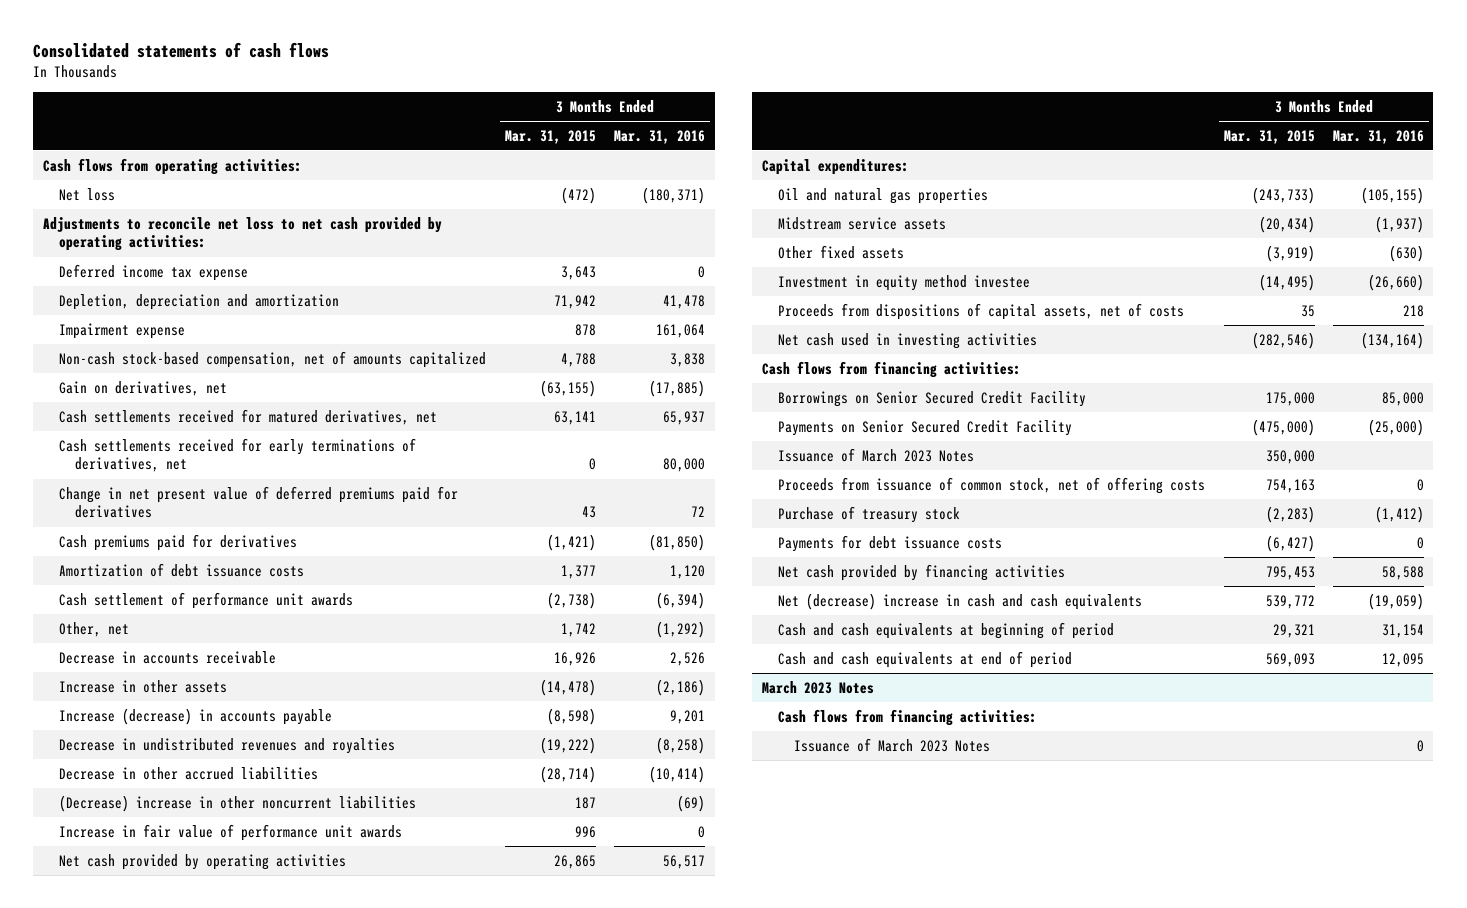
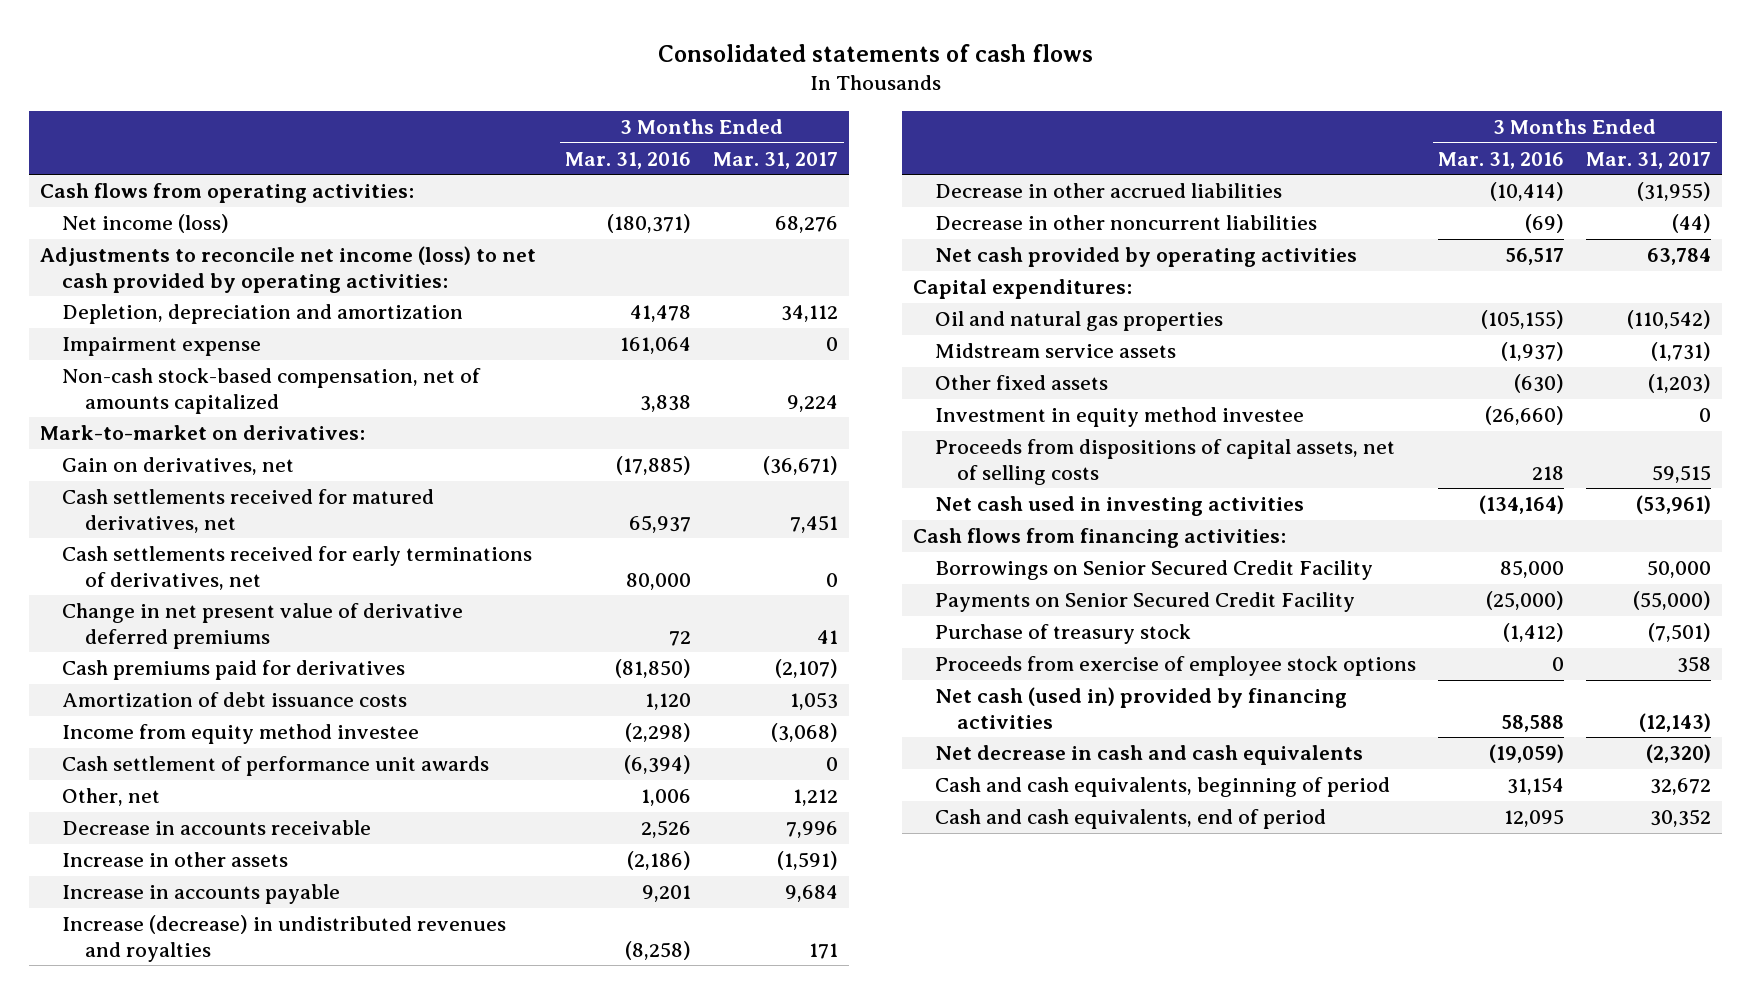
- | 3 Months Ended Mar. 31, 2015 | 3 Months Ended Mar. 31, 2016
+ | 3 Months Ended Mar. 31, 2016 | 3 Months Ended Mar. 31, 2017
- Net loss | (472) | (180,371)
- Adjustments to reconcile net loss to net cash provided by operating activities:
- Deferred income tax expense | 3,643 | 0
+ Net income (loss) | (180,371) | 68,276
+ Adjustments to reconcile net income (loss) to net cash provided by operating activities:
+ Mark-to-market on derivatives:
- Change in net present value of deferred premiums paid for derivatives | 43 | 72
+ Change in net present value of derivative deferred premiums | 72 | 41
+ Income from equity method investee | (2,298) | (3,068)
- Other, net | 1,742 | (1,292)
+ Other, net | 1,006 | 1,212
- Increase (decrease) in accounts payable | (8,598) | 9,201
- Decrease in undistributed revenues and royalties | (19,222) | (8,258)
+ Increase in accounts payable | 9,201 | 9,684
+ Increase (decrease) in undistributed revenues and royalties | (8,258) | 171
- (Decrease) increase in other noncurrent liabilities | 187 | (69)
- Increase in fair value of performance unit awards | 996 | 0
+ Decrease in other noncurrent liabilities | (69) | (44)
- Proceeds from dispositions of capital assets, net of costs | 35 | 218
+ Proceeds from dispositions of capital assets, net of selling costs | 218 | 59,515
- Issuance of March 2023 Notes | 350,000 |
- Proceeds from issuance of common stock, net of offering costs | 754,163 | 0
- Payments for debt issuance costs | (6,427) | 0
- Net cash provided by financing activities | 795,453 | 58,588
- Net (decrease) increase in cash and cash equivalents | 539,772 | (19,059)
- Cash and cash equivalents at beginning of period | 29,321 | 31,154
- Cash and cash equivalents at end of period | 569,093 | 12,095
- March 2023 Notes
- Cash flows from financing activities:
- Issuance of March 2023 Notes | | 0
+ Proceeds from exercise of employee stock options | 0 | 358
+ Net cash (used in) provided by financing activities | 58,588 | (12,143)
+ Net decrease in cash and cash equivalents | (19,059) | (2,320)
+ Cash and cash equivalents, beginning of period | 31,154 | 32,672
+ Cash and cash equivalents, end of period | 12,095 | 30,352

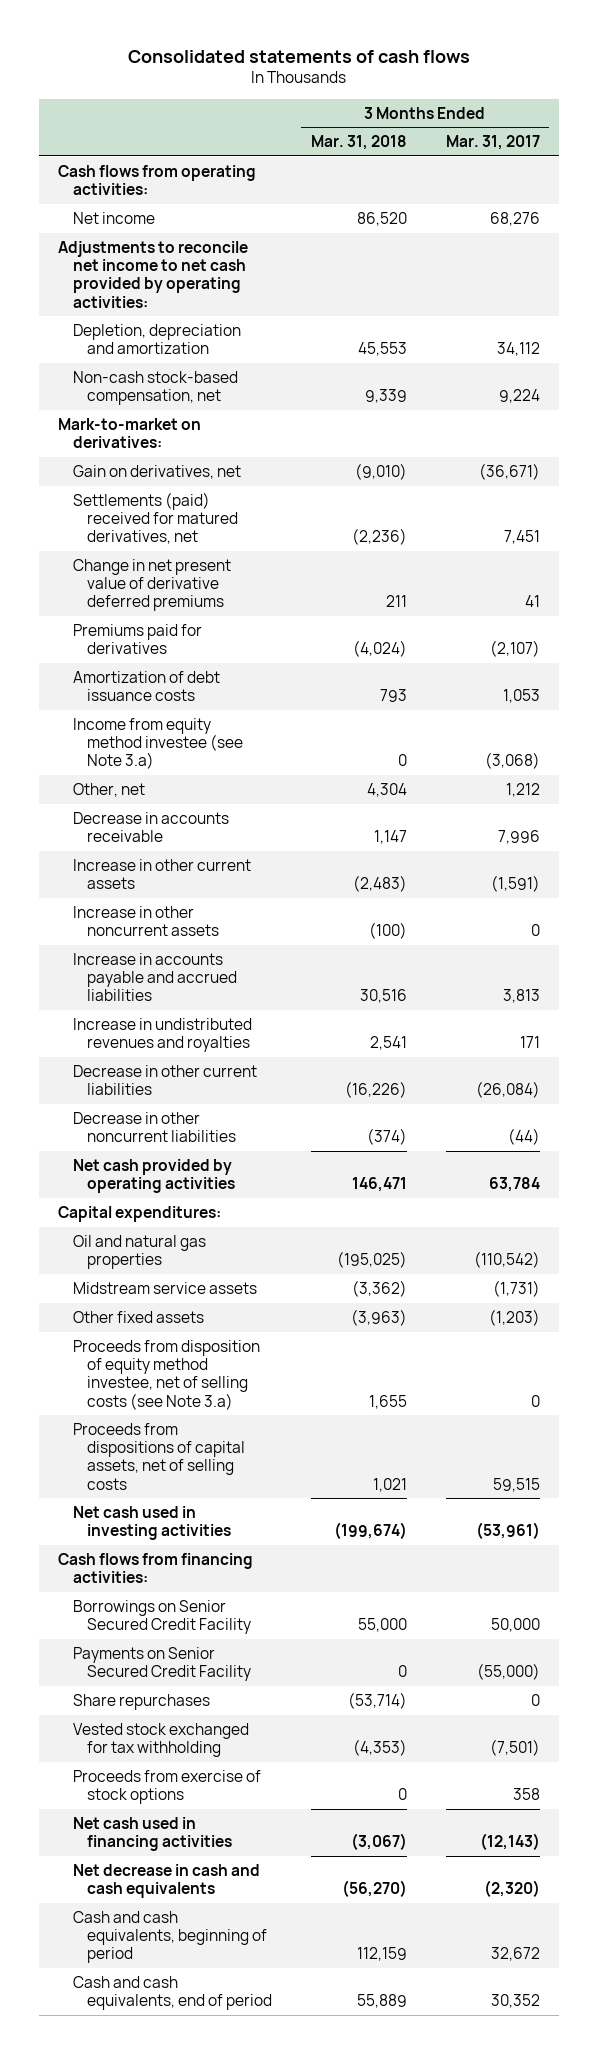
- | 3 Months Ended Mar. 31, 2016 | 3 Months Ended Mar. 31, 2017
+ | 3 Months Ended Mar. 31, 2018 | 3 Months Ended Mar. 31, 2017
- Net income (loss) | (180,371) | 68,276
- Adjustments to reconcile net income (loss) to net cash provided by operating activities:
+ Net income | 86,520 | 68,276
+ Adjustments to reconcile net income to net cash provided by operating activities:
- Impairment expense | 161,064 | 0
- Non-cash stock-based compensation, net of amounts capitalized | 3,838 | 9,224
+ Non-cash stock-based compensation, net | 9,339 | 9,224
- Cash settlements received for matured derivatives, net | 65,937 | 7,451
- Cash settlements received for early terminations of derivatives, net | 80,000 | 0
+ Settlements (paid) received for matured derivatives, net | (2,236) | 7,451
- Cash premiums paid for derivatives | (81,850) | (2,107)
+ Premiums paid for derivatives | (4,024) | (2,107)
- Income from equity method investee | (2,298) | (3,068)
- Cash settlement of performance unit awards | (6,394) | 0
+ Income from equity method investee (see Note 3.a) | 0 | (3,068)
- Increase in other assets | (2,186) | (1,591)
- Increase in accounts payable | 9,201 | 9,684
- Increase (decrease) in undistributed revenues and royalties | (8,258) | 171
- Decrease in other accrued liabilities | (10,414) | (31,955)
+ Increase in other current assets | (2,483) | (1,591)
+ Increase in other noncurrent assets | (100) | 0
+ Increase in accounts payable and accrued liabilities | 30,516 | 3,813
+ Increase in undistributed revenues and royalties | 2,541 | 171
+ Decrease in other current liabilities | (16,226) | (26,084)
- Investment in equity method investee | (26,660) | 0
+ Proceeds from disposition of equity method investee, net of selling costs (see Note 3.a) | 1,655 | 0
- Purchase of treasury stock | (1,412) | (7,501)
- Proceeds from exercise of employee stock options | 0 | 358
- Net cash (used in) provided by financing activities | 58,588 | (12,143)
+ Share repurchases | (53,714) | 0
+ Vested stock exchanged for tax withholding | (4,353) | (7,501)
+ Proceeds from exercise of stock options | 0 | 358
+ Net cash used in financing activities | (3,067) | (12,143)

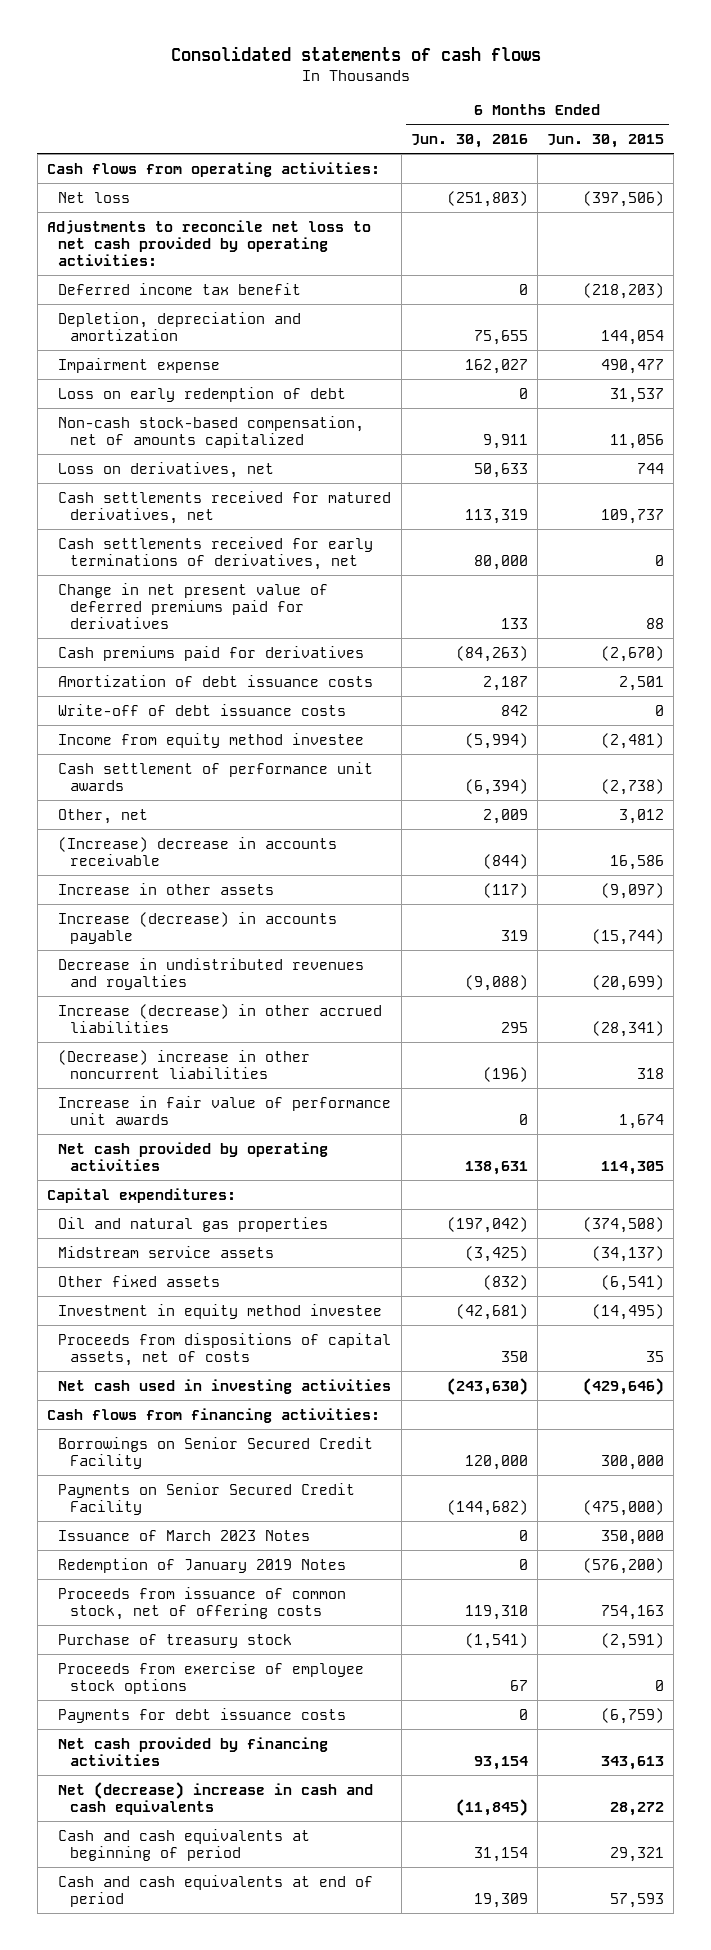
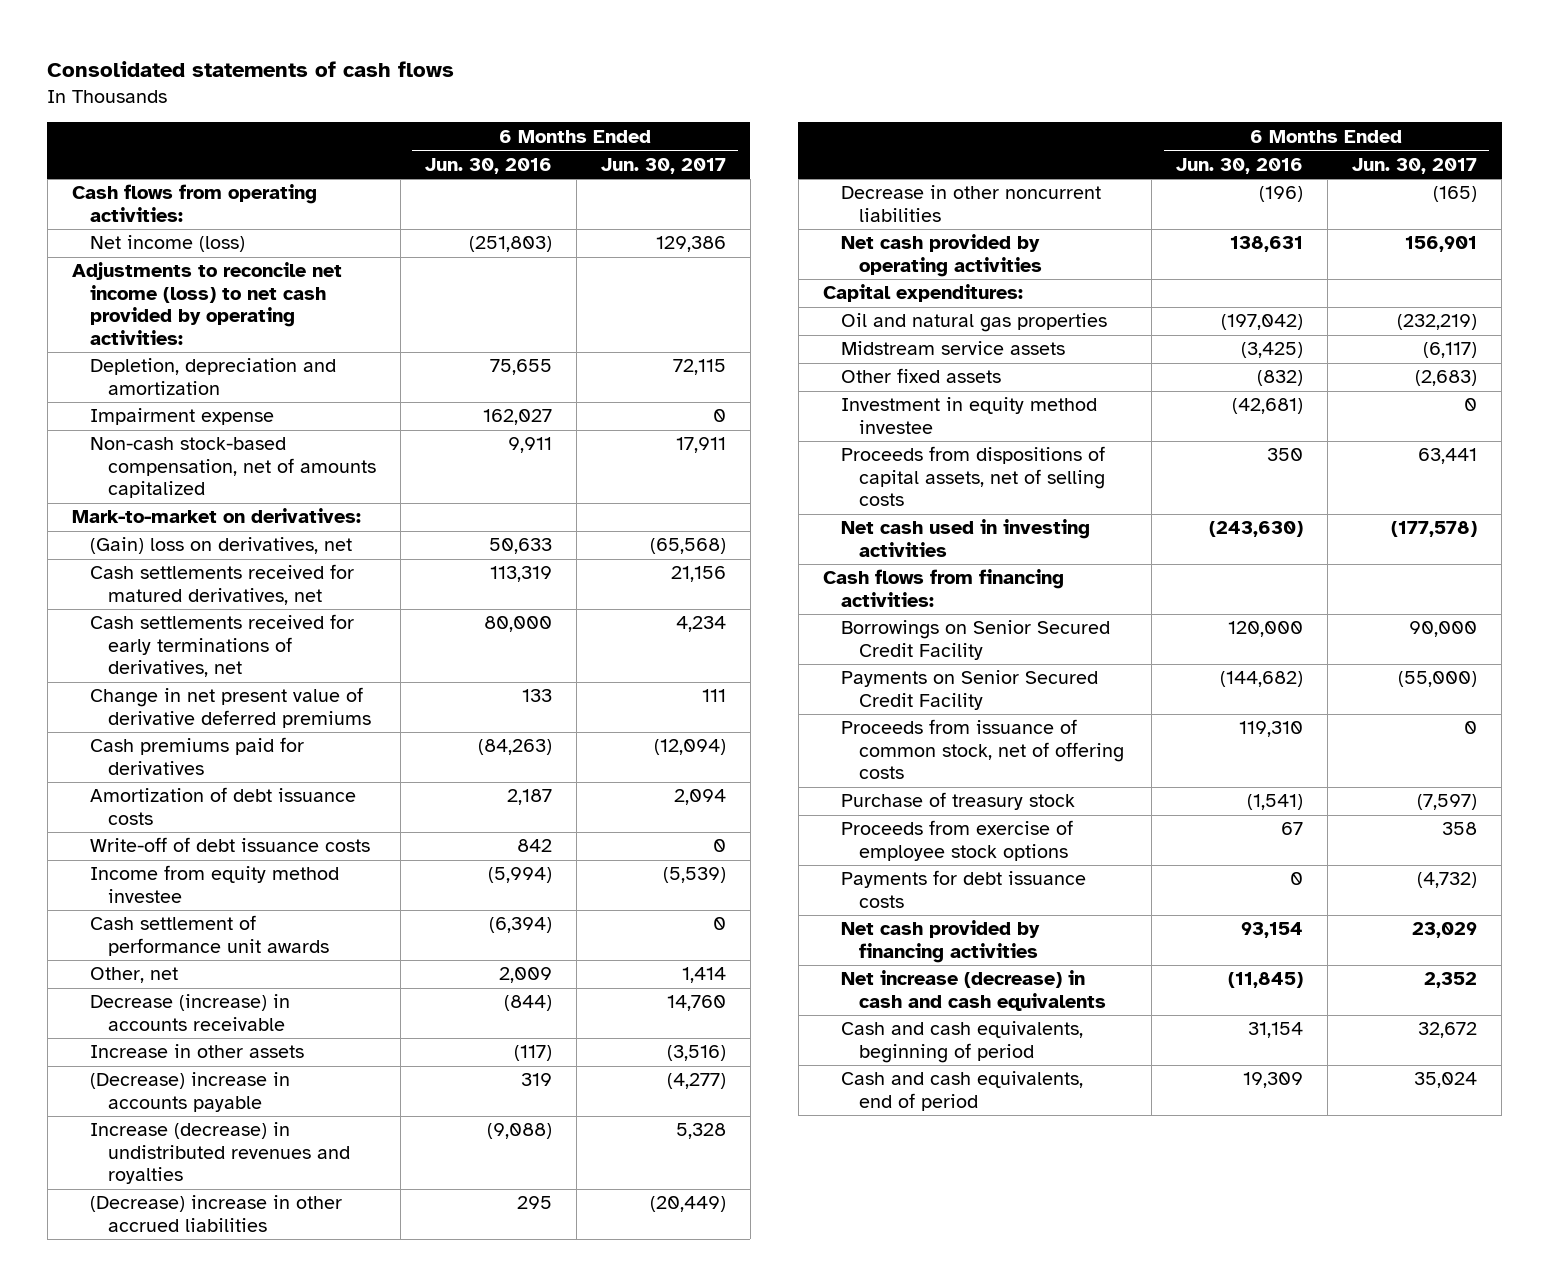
- | 6 Months Ended Jun. 30, 2016 | 6 Months Ended Jun. 30, 2015
+ | 6 Months Ended Jun. 30, 2016 | 6 Months Ended Jun. 30, 2017
- Net loss | (251,803) | (397,506)
- Adjustments to reconcile net loss to net cash provided by operating activities:
- Deferred income tax benefit | 0 | (218,203)
+ Net income (loss) | (251,803) | 129,386
+ Adjustments to reconcile net income (loss) to net cash provided by operating activities:
- Loss on early redemption of debt | 0 | 31,537
- Loss on derivatives, net | 50,633 | 744
+ Mark-to-market on derivatives:
+ (Gain) loss on derivatives, net | 50,633 | (65,568)
- Change in net present value of deferred premiums paid for derivatives | 133 | 88
+ Change in net present value of derivative deferred premiums | 133 | 111
- (Increase) decrease in accounts receivable | (844) | 16,586
+ Decrease (increase) in accounts receivable | (844) | 14,760
- Increase (decrease) in accounts payable | 319 | (15,744)
- Decrease in undistributed revenues and royalties | (9,088) | (20,699)
- Increase (decrease) in other accrued liabilities | 295 | (28,341)
- (Decrease) increase in other noncurrent liabilities | (196) | 318
- Increase in fair value of performance unit awards | 0 | 1,674
+ (Decrease) increase in accounts payable | 319 | (4,277)
+ Increase (decrease) in undistributed revenues and royalties | (9,088) | 5,328
+ (Decrease) increase in other accrued liabilities | 295 | (20,449)
+ Decrease in other noncurrent liabilities | (196) | (165)
- Proceeds from dispositions of capital assets, net of costs | 350 | 35
+ Proceeds from dispositions of capital assets, net of selling costs | 350 | 63,441
- Issuance of March 2023 Notes | 0 | 350,000
- Redemption of January 2019 Notes | 0 | (576,200)
- Net (decrease) increase in cash and cash equivalents | (11,845) | 28,272
- Cash and cash equivalents at beginning of period | 31,154 | 29,321
- Cash and cash equivalents at end of period | 19,309 | 57,593
+ Net increase (decrease) in cash and cash equivalents | (11,845) | 2,352
+ Cash and cash equivalents, beginning of period | 31,154 | 32,672
+ Cash and cash equivalents, end of period | 19,309 | 35,024

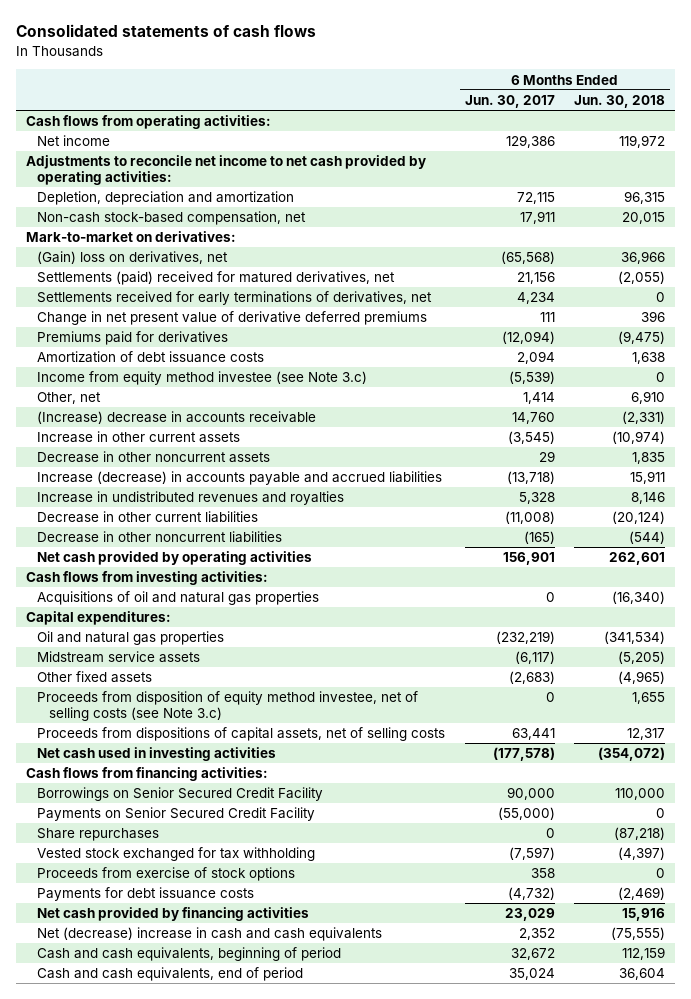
- | 6 Months Ended Jun. 30, 2016 | 6 Months Ended Jun. 30, 2017
+ | 6 Months Ended Jun. 30, 2017 | 6 Months Ended Jun. 30, 2018
- Net income (loss) | (251,803) | 129,386
- Adjustments to reconcile net income (loss) to net cash provided by operating activities:
+ Net income | 129,386 | 119,972
+ Adjustments to reconcile net income to net cash provided by operating activities:
- Impairment expense | 162,027 | 0
- Non-cash stock-based compensation, net of amounts capitalized | 9,911 | 17,911
+ Non-cash stock-based compensation, net | 17,911 | 20,015
- Cash settlements received for matured derivatives, net | 113,319 | 21,156
- Cash settlements received for early terminations of derivatives, net | 80,000 | 4,234
+ Settlements (paid) received for matured derivatives, net | 21,156 | (2,055)
+ Settlements received for early terminations of derivatives, net | 4,234 | 0
- Cash premiums paid for derivatives | (84,263) | (12,094)
+ Premiums paid for derivatives | (12,094) | (9,475)
- Write-off of debt issuance costs | 842 | 0
- Income from equity method investee | (5,994) | (5,539)
- Cash settlement of performance unit awards | (6,394) | 0
+ Income from equity method investee (see Note 3.c) | (5,539) | 0
- Decrease (increase) in accounts receivable | (844) | 14,760
- Increase in other assets | (117) | (3,516)
- (Decrease) increase in accounts payable | 319 | (4,277)
- Increase (decrease) in undistributed revenues and royalties | (9,088) | 5,328
- (Decrease) increase in other accrued liabilities | 295 | (20,449)
+ (Increase) decrease in accounts receivable | 14,760 | (2,331)
+ Increase in other current assets | (3,545) | (10,974)
+ Decrease in other noncurrent assets | 29 | 1,835
+ Increase (decrease) in accounts payable and accrued liabilities | (13,718) | 15,911
+ Increase in undistributed revenues and royalties | 5,328 | 8,146
+ Decrease in other current liabilities | (11,008) | (20,124)
+ Cash flows from investing activities:
+ Acquisitions of oil and natural gas properties | 0 | (16,340)
- Investment in equity method investee | (42,681) | 0
+ Proceeds from disposition of equity method investee, net of selling costs (see Note 3.c) | 0 | 1,655
- Proceeds from issuance of common stock, net of offering costs | 119,310 | 0
- Purchase of treasury stock | (1,541) | (7,597)
- Proceeds from exercise of employee stock options | 67 | 358
+ Share repurchases | 0 | (87,218)
+ Vested stock exchanged for tax withholding | (7,597) | (4,397)
+ Proceeds from exercise of stock options | 358 | 0
- Net increase (decrease) in cash and cash equivalents | (11,845) | 2,352
+ Net (decrease) increase in cash and cash equivalents | 2,352 | (75,555)

